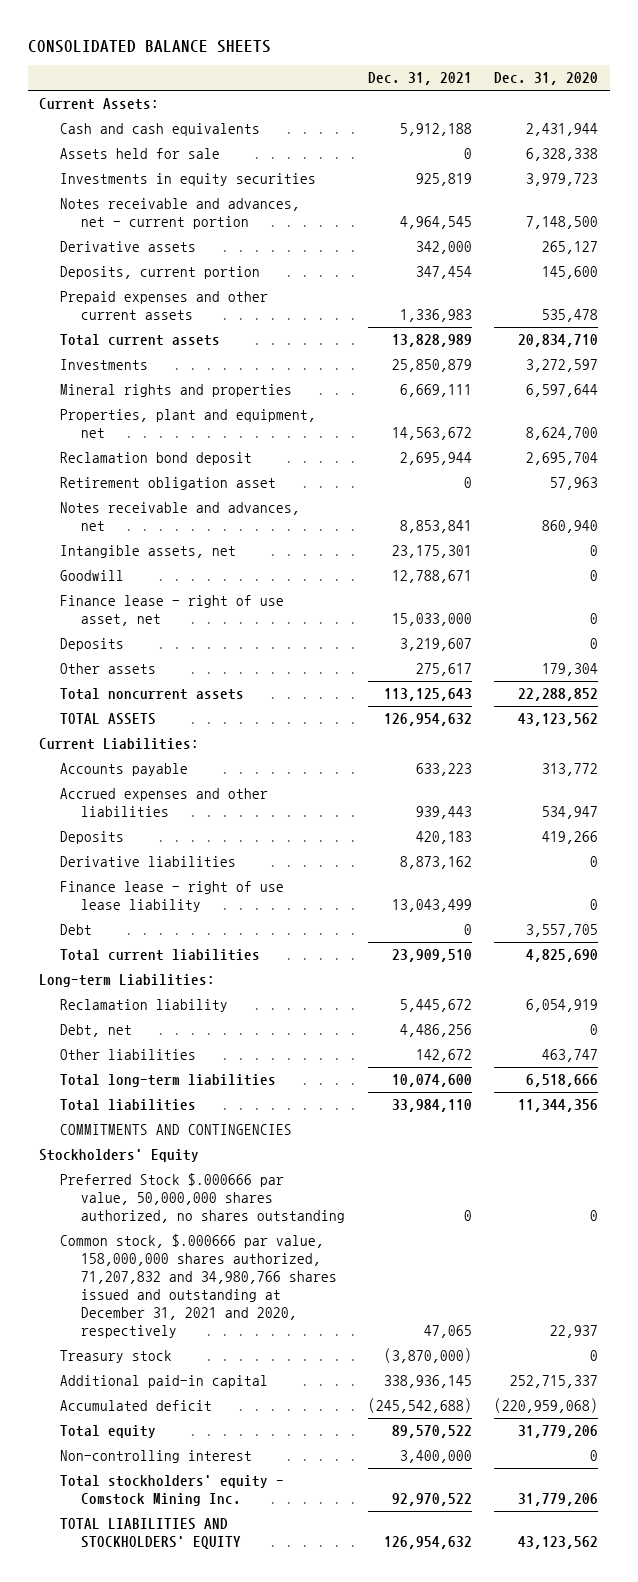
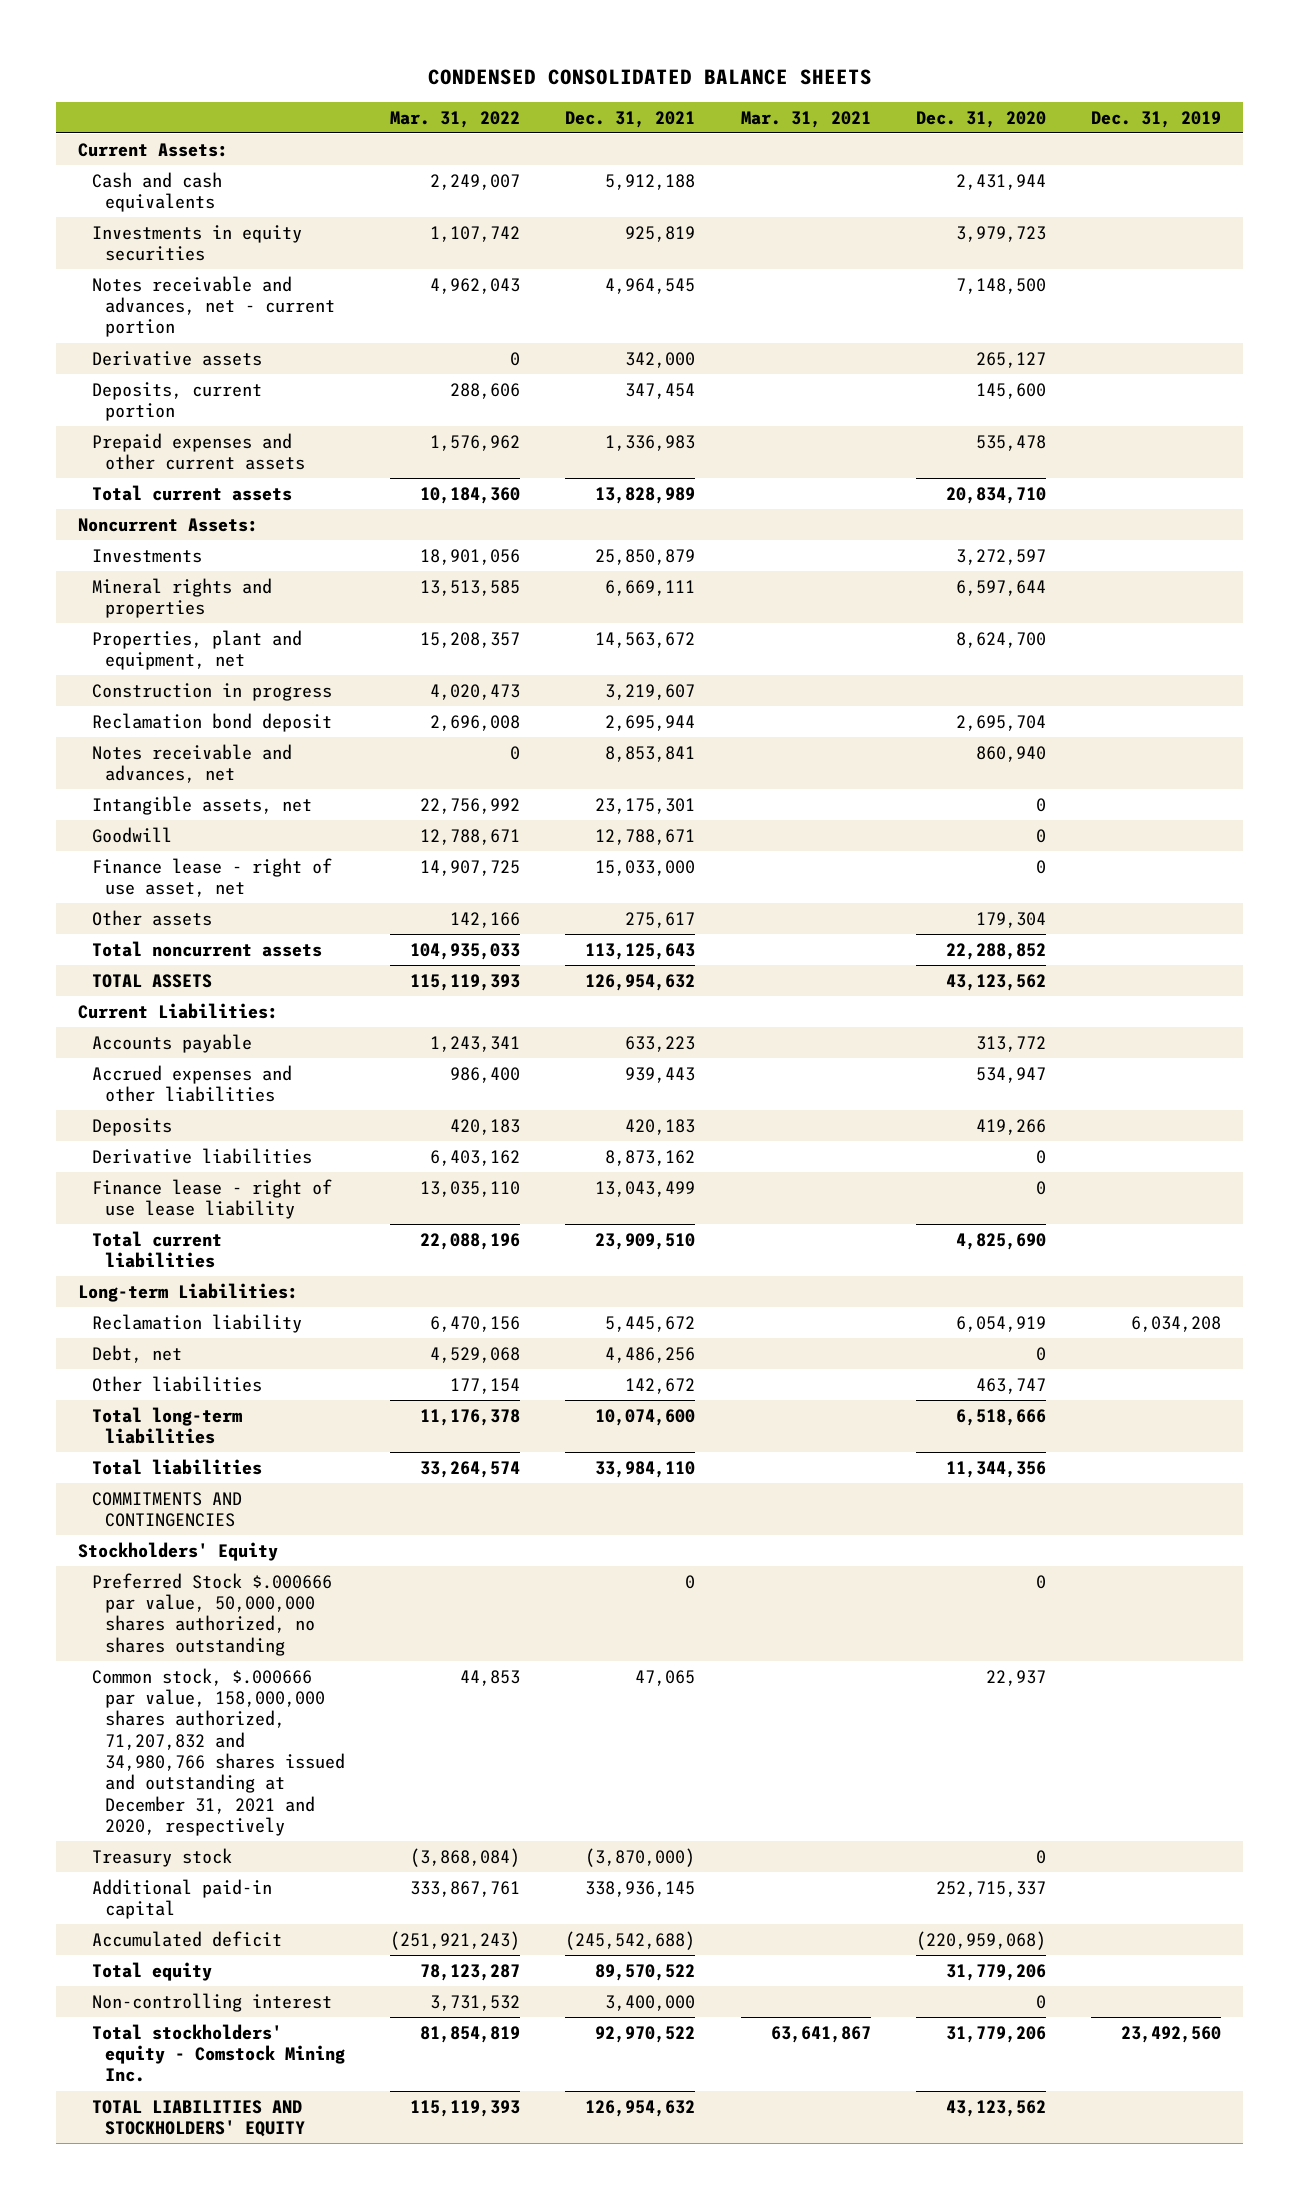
- CONSOLIDATED BALANCE SHEETS
+ CONDENSED CONSOLIDATED BALANCE SHEETS
- | Dec. 31, 2021 | Dec. 31, 2020
+ | Mar. 31, 2022 | Dec. 31, 2021 | Mar. 31, 2021 | Dec. 31, 2020 | Dec. 31, 2019
- Assets held for sale | 0 | 6,328,338
+ Noncurrent Assets:
+ Construction in progress | 4,020,473 | 3,219,607 | | |
- Retirement obligation asset | 0 | 57,963
- Deposits | 3,219,607 | 0
- Debt | 0 | 3,557,705

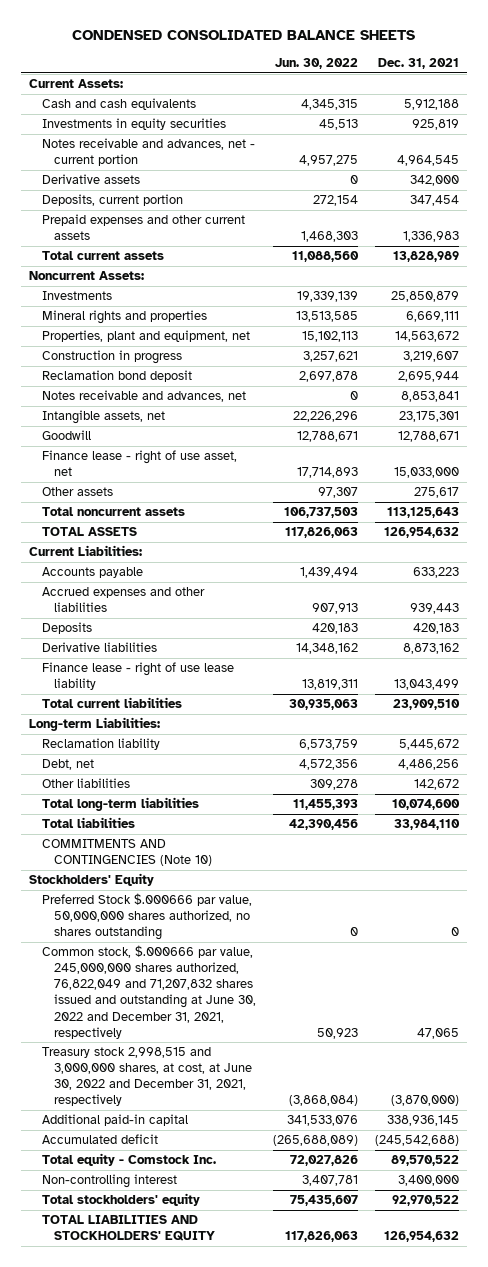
- | Mar. 31, 2022 | Dec. 31, 2021 | Mar. 31, 2021 | Dec. 31, 2020 | Dec. 31, 2019
+ | Jun. 30, 2022 | Dec. 31, 2021
- COMMITMENTS AND CONTINGENCIES
+ COMMITMENTS AND CONTINGENCIES (Note 10)
- Common stock, $.000666 par value, 158,000,000 shares authorized, 71,207,832 and 34,980,766 shares issued and outstanding at December 31, 2021 and 2020, respectively | 44,853 | 47,065 | | 22,937 |
- Treasury stock | (3,868,084) | (3,870,000) | | 0 |
+ Common stock, $.000666 par value, 245,000,000 shares authorized, 76,822,049 and 71,207,832 shares issued and outstanding at June 30, 2022 and December 31, 2021, respectively | 50,923 | 47,065
+ Treasury stock 2,998,515 and 3,000,000 shares, at cost, at June 30, 2022 and December 31, 2021, respectively | (3,868,084) | (3,870,000)
- Total equity | 78,123,287 | 89,570,522 | | 31,779,206 |
+ Total equity - Comstock Inc. | 72,027,826 | 89,570,522
- Total stockholders' equity - Comstock Mining Inc. | 81,854,819 | 92,970,522 | 63,641,867 | 31,779,206 | 23,492,560
+ Total stockholders' equity | 75,435,607 | 92,970,522

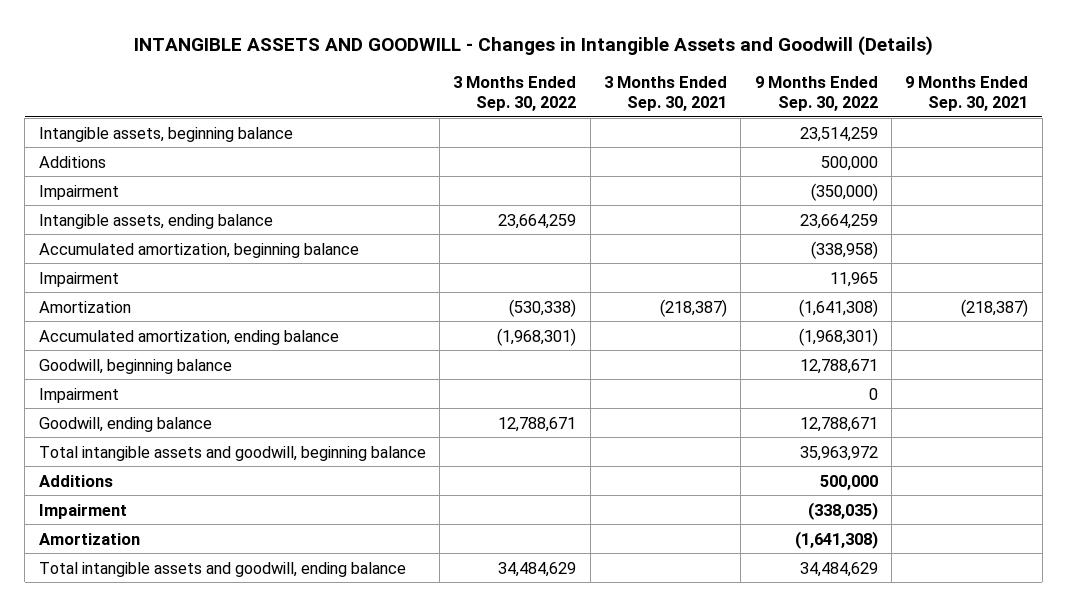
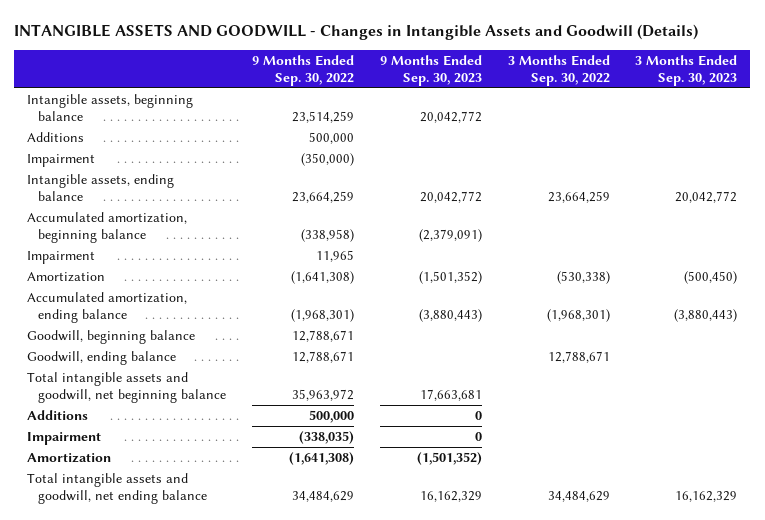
- | 3 Months Ended Sep. 30, 2022 | 3 Months Ended Sep. 30, 2021 | 9 Months Ended Sep. 30, 2022 | 9 Months Ended Sep. 30, 2021
+ | 9 Months Ended Sep. 30, 2022 | 9 Months Ended Sep. 30, 2023 | 3 Months Ended Sep. 30, 2022 | 3 Months Ended Sep. 30, 2023
- Impairment | | | 0 |
- Total intangible assets and goodwill, beginning balance | | | 35,963,972 |
+ Total intangible assets and goodwill, net beginning balance | 35,963,972 | 17,663,681 | |
- Total intangible assets and goodwill, ending balance | 34,484,629 | | 34,484,629 |
+ Total intangible assets and goodwill, net ending balance | 34,484,629 | 16,162,329 | 34,484,629 | 16,162,329

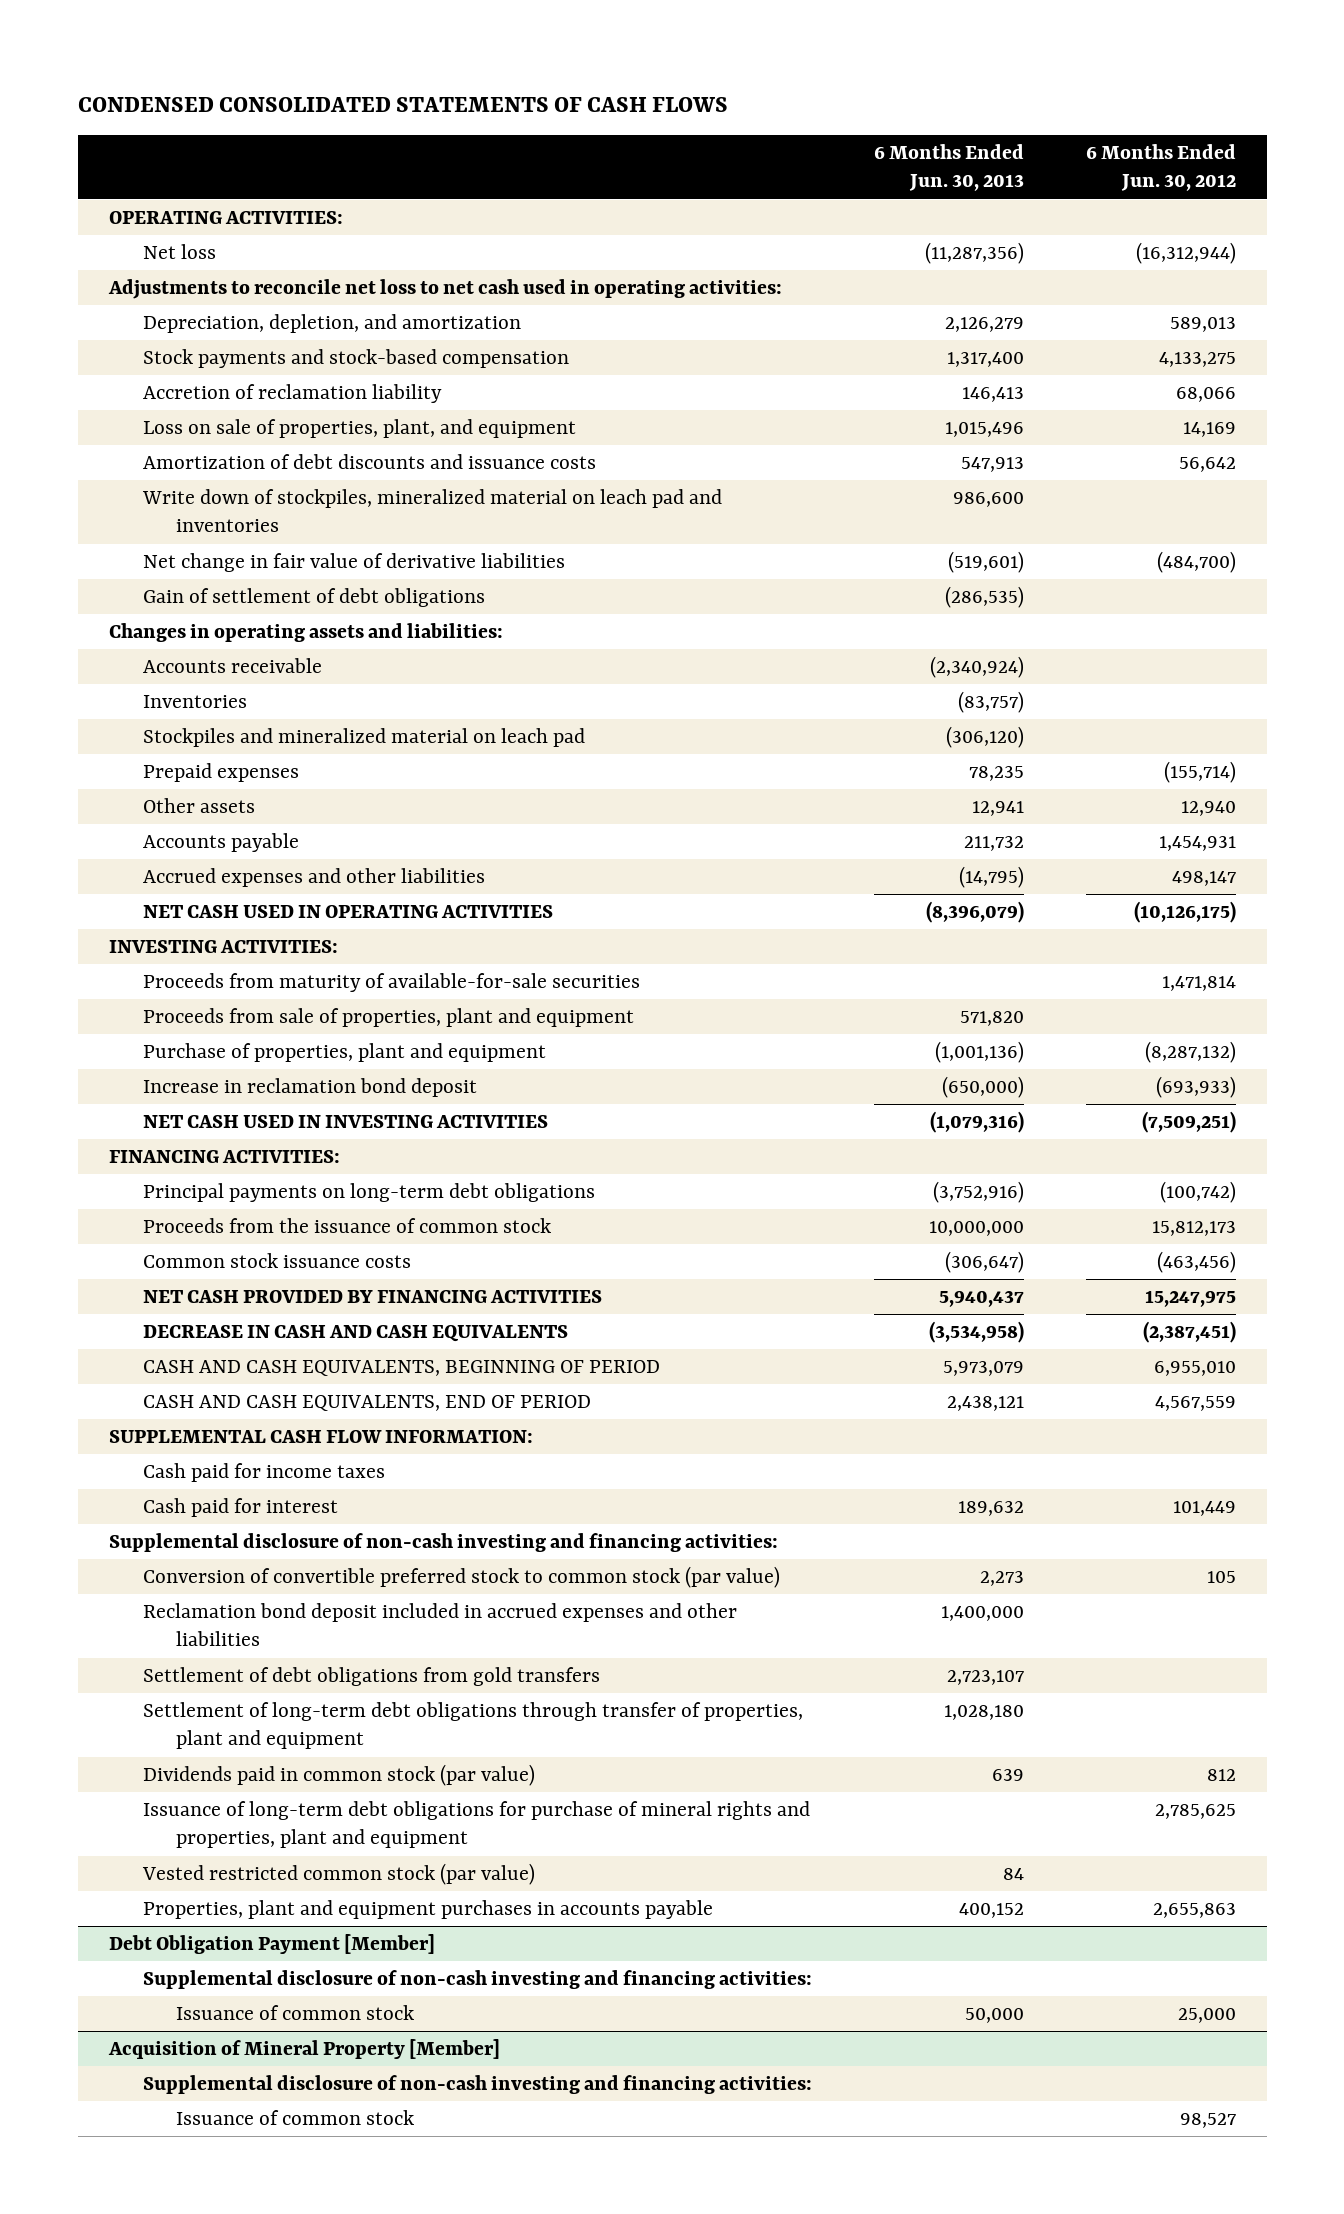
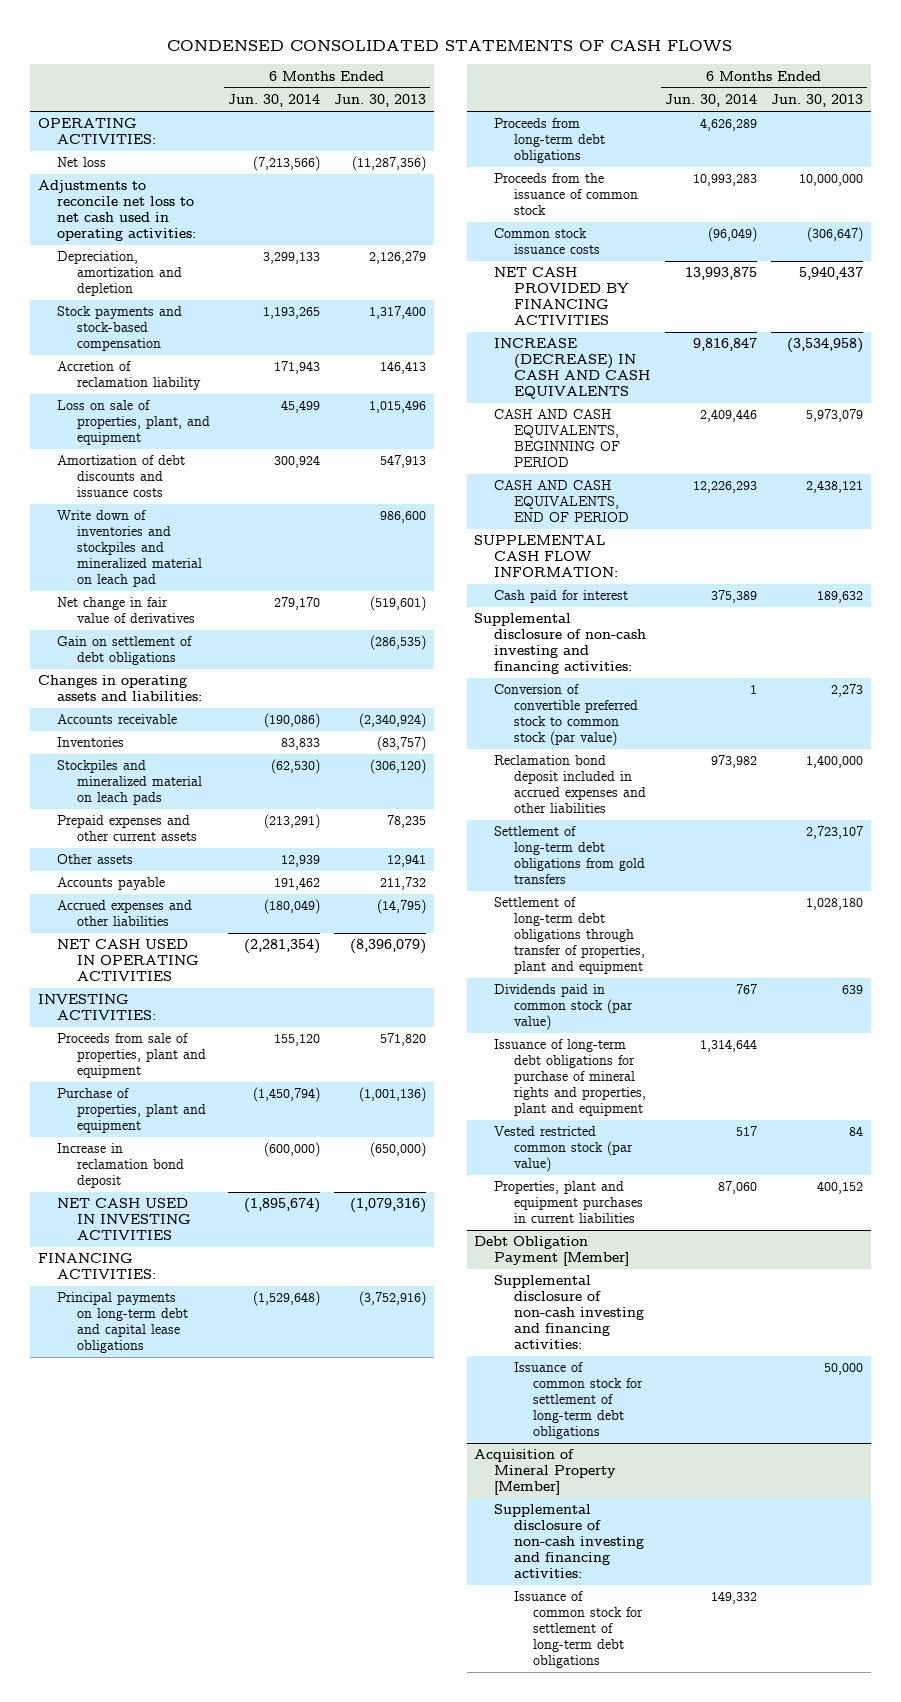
- | 6 Months Ended Jun. 30, 2013 | 6 Months Ended Jun. 30, 2012
+ | 6 Months Ended Jun. 30, 2014 | 6 Months Ended Jun. 30, 2013
- Depreciation, depletion, and amortization | 2,126,279 | 589,013
+ Depreciation, amortization and depletion | 3,299,133 | 2,126,279
- Write down of stockpiles, mineralized material on leach pad and inventories | 986,600 |
- Net change in fair value of derivative liabilities | (519,601) | (484,700)
- Gain of settlement of debt obligations | (286,535) |
+ Write down of inventories and stockpiles and mineralized material on leach pad | | 986,600
+ Net change in fair value of derivatives | 279,170 | (519,601)
+ Gain on settlement of debt obligations | | (286,535)
- Stockpiles and mineralized material on leach pad | (306,120) |
- Prepaid expenses | 78,235 | (155,714)
+ Stockpiles and mineralized material on leach pads | (62,530) | (306,120)
+ Prepaid expenses and other current assets | (213,291) | 78,235
- Proceeds from maturity of available-for-sale securities | | 1,471,814
- Principal payments on long-term debt obligations | (3,752,916) | (100,742)
+ Principal payments on long-term debt and capital lease obligations | (1,529,648) | (3,752,916)
+ Proceeds from long-term debt obligations | 4,626,289 |
- DECREASE IN CASH AND CASH EQUIVALENTS | (3,534,958) | (2,387,451)
+ INCREASE (DECREASE) IN CASH AND CASH EQUIVALENTS | 9,816,847 | (3,534,958)
- Cash paid for income taxes
- Settlement of debt obligations from gold transfers | 2,723,107 |
+ Settlement of long-term debt obligations from gold transfers | | 2,723,107
- Properties, plant and equipment purchases in accounts payable | 400,152 | 2,655,863
+ Properties, plant and equipment purchases in current liabilities | 87,060 | 400,152
@ Debt Obligation Payment [Member]
- Issuance of common stock | 50,000 | 25,000
+ Issuance of common stock for settlement of long-term debt obligations | | 50,000
@ Acquisition of Mineral Property [Member]
- Issuance of common stock | | 98,527
+ Issuance of common stock for settlement of long-term debt obligations | 149,332 |

